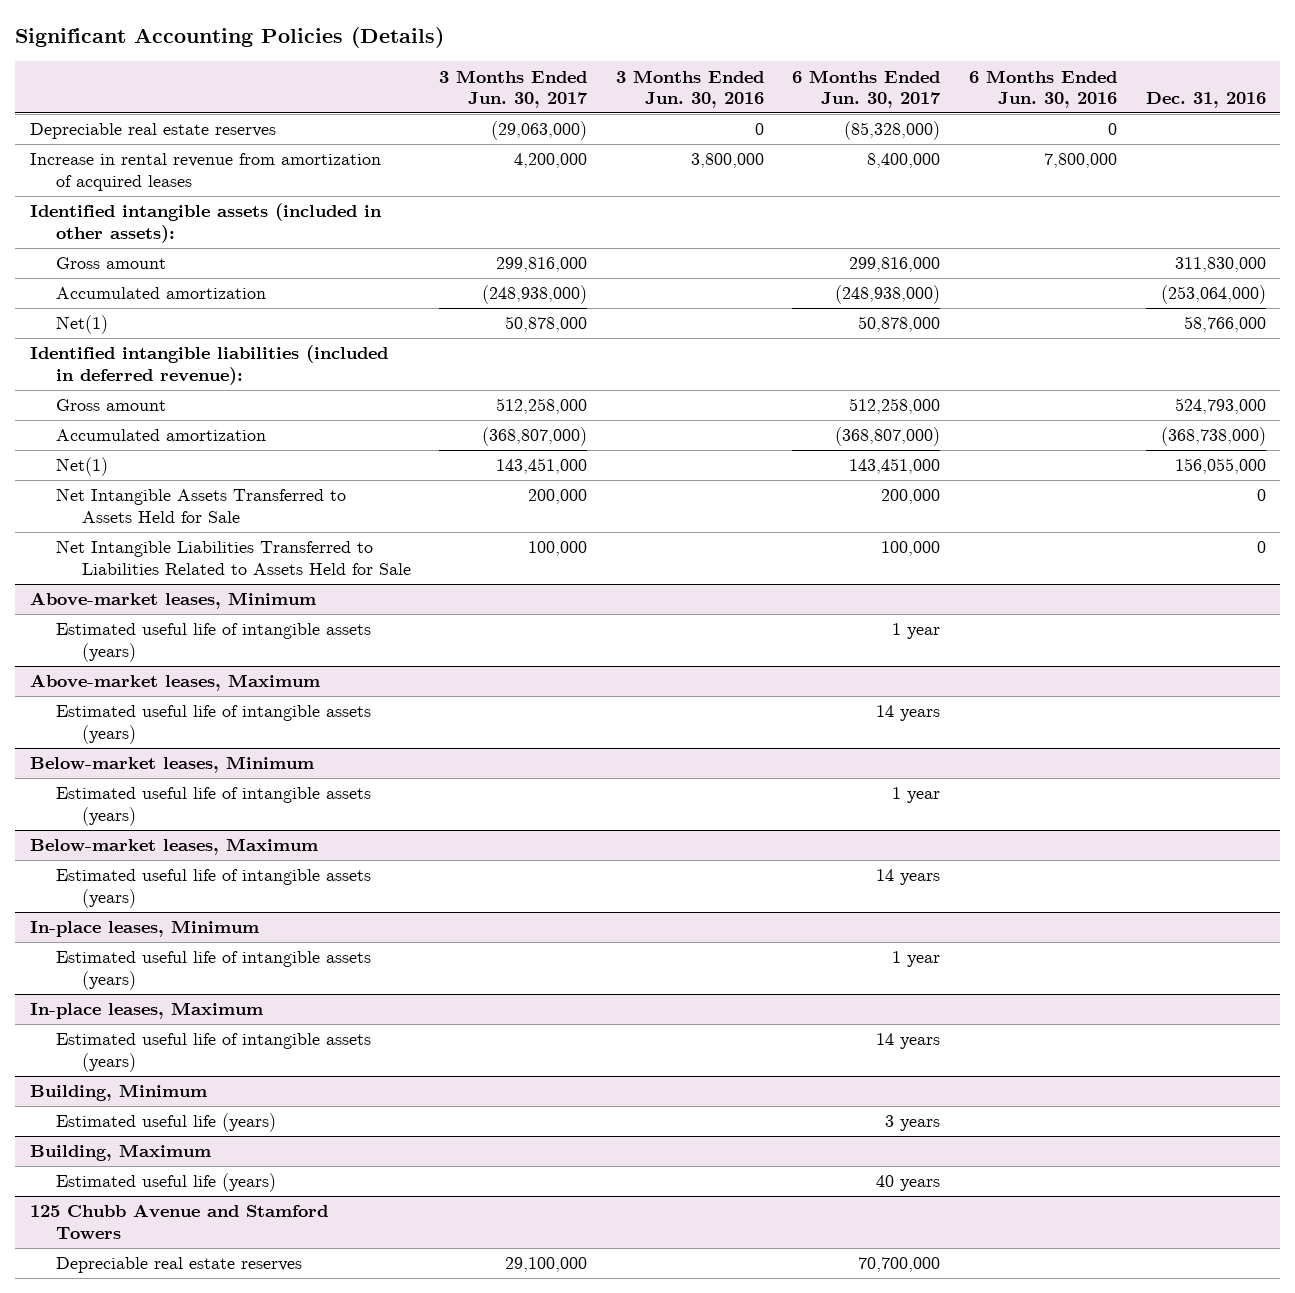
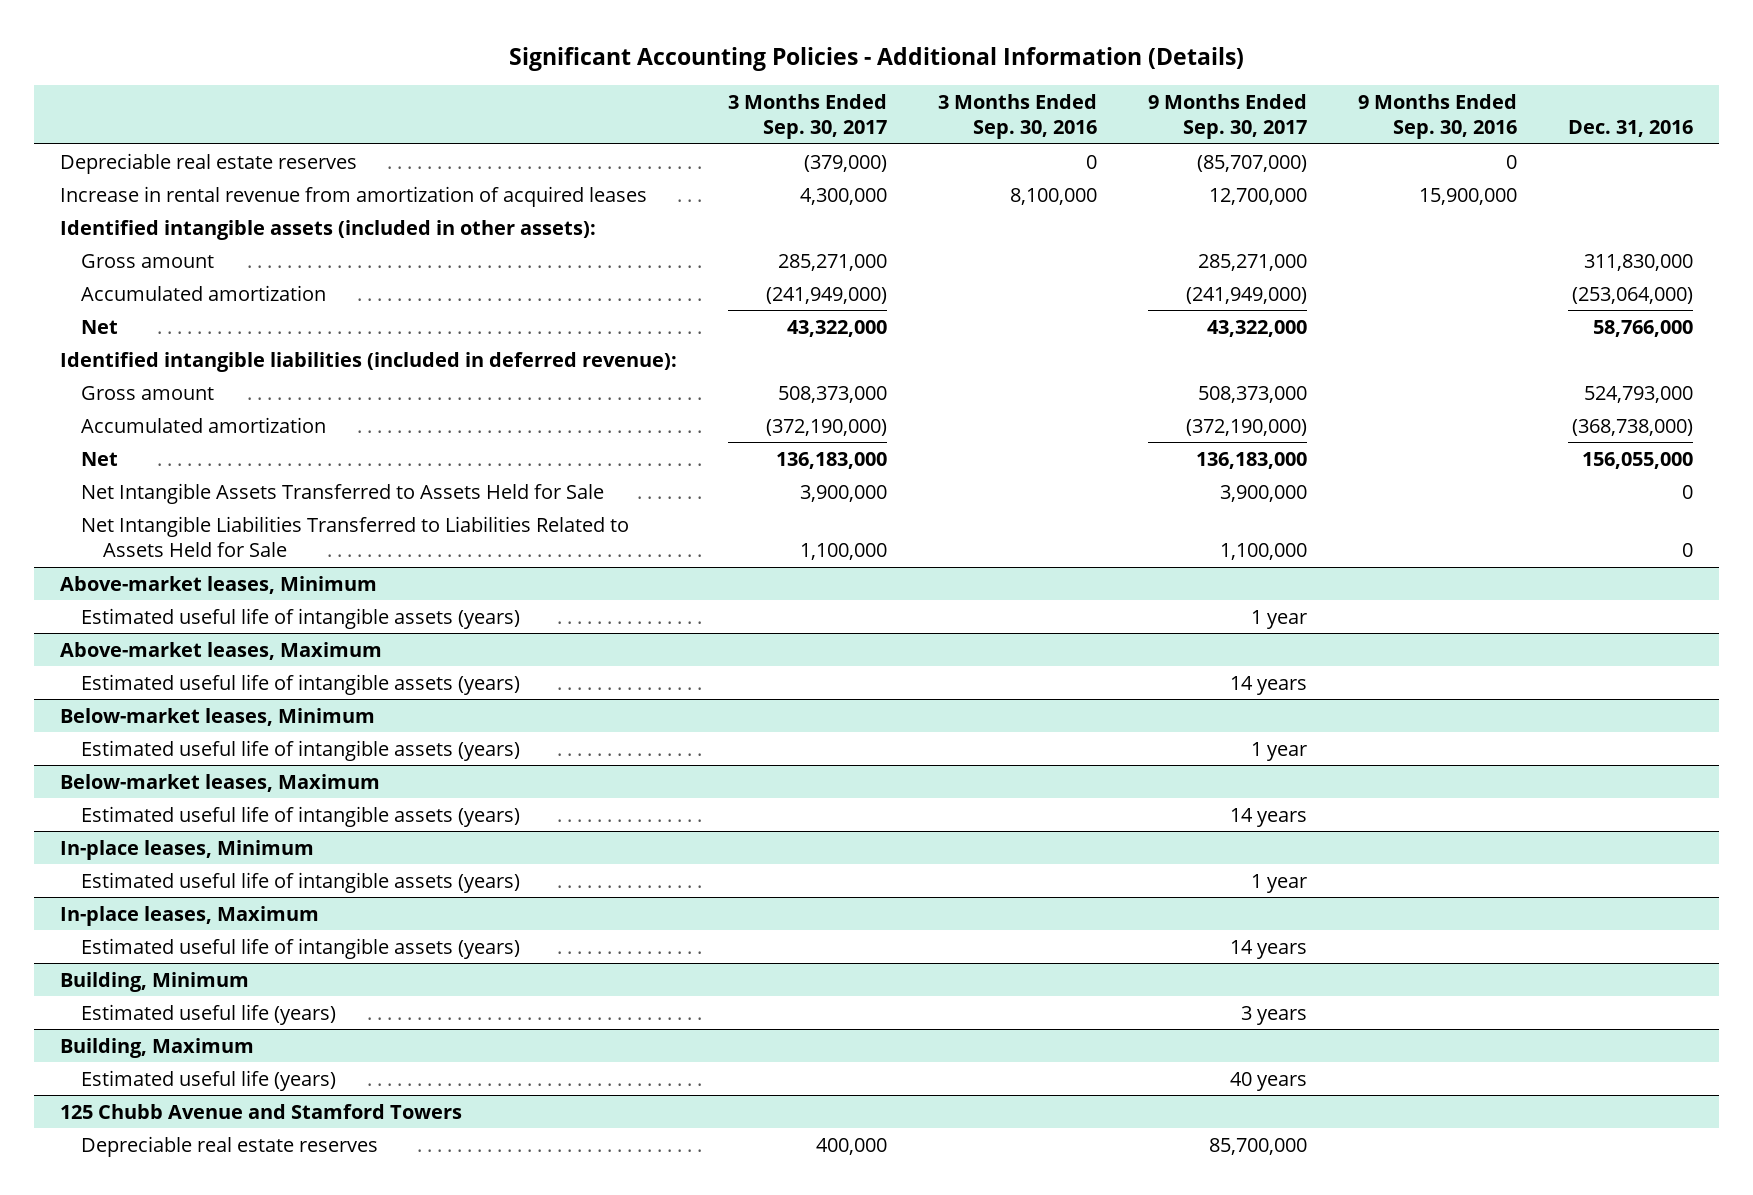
- Significant Accounting Policies (Details)
+ Significant Accounting Policies - Additional Information (Details)
- | 3 Months Ended Jun. 30, 2017 | 3 Months Ended Jun. 30, 2016 | 6 Months Ended Jun. 30, 2017 | 6 Months Ended Jun. 30, 2016 | Dec. 31, 2016
+ | 3 Months Ended Sep. 30, 2017 | 3 Months Ended Sep. 30, 2016 | 9 Months Ended Sep. 30, 2017 | 9 Months Ended Sep. 30, 2016 | Dec. 31, 2016
- Net(1) | 50,878,000 | | 50,878,000 | | 58,766,000
+ Net | 43,322,000 | | 43,322,000 | | 58,766,000
- Net(1) | 143,451,000 | | 143,451,000 | | 156,055,000
+ Net | 136,183,000 | | 136,183,000 | | 156,055,000

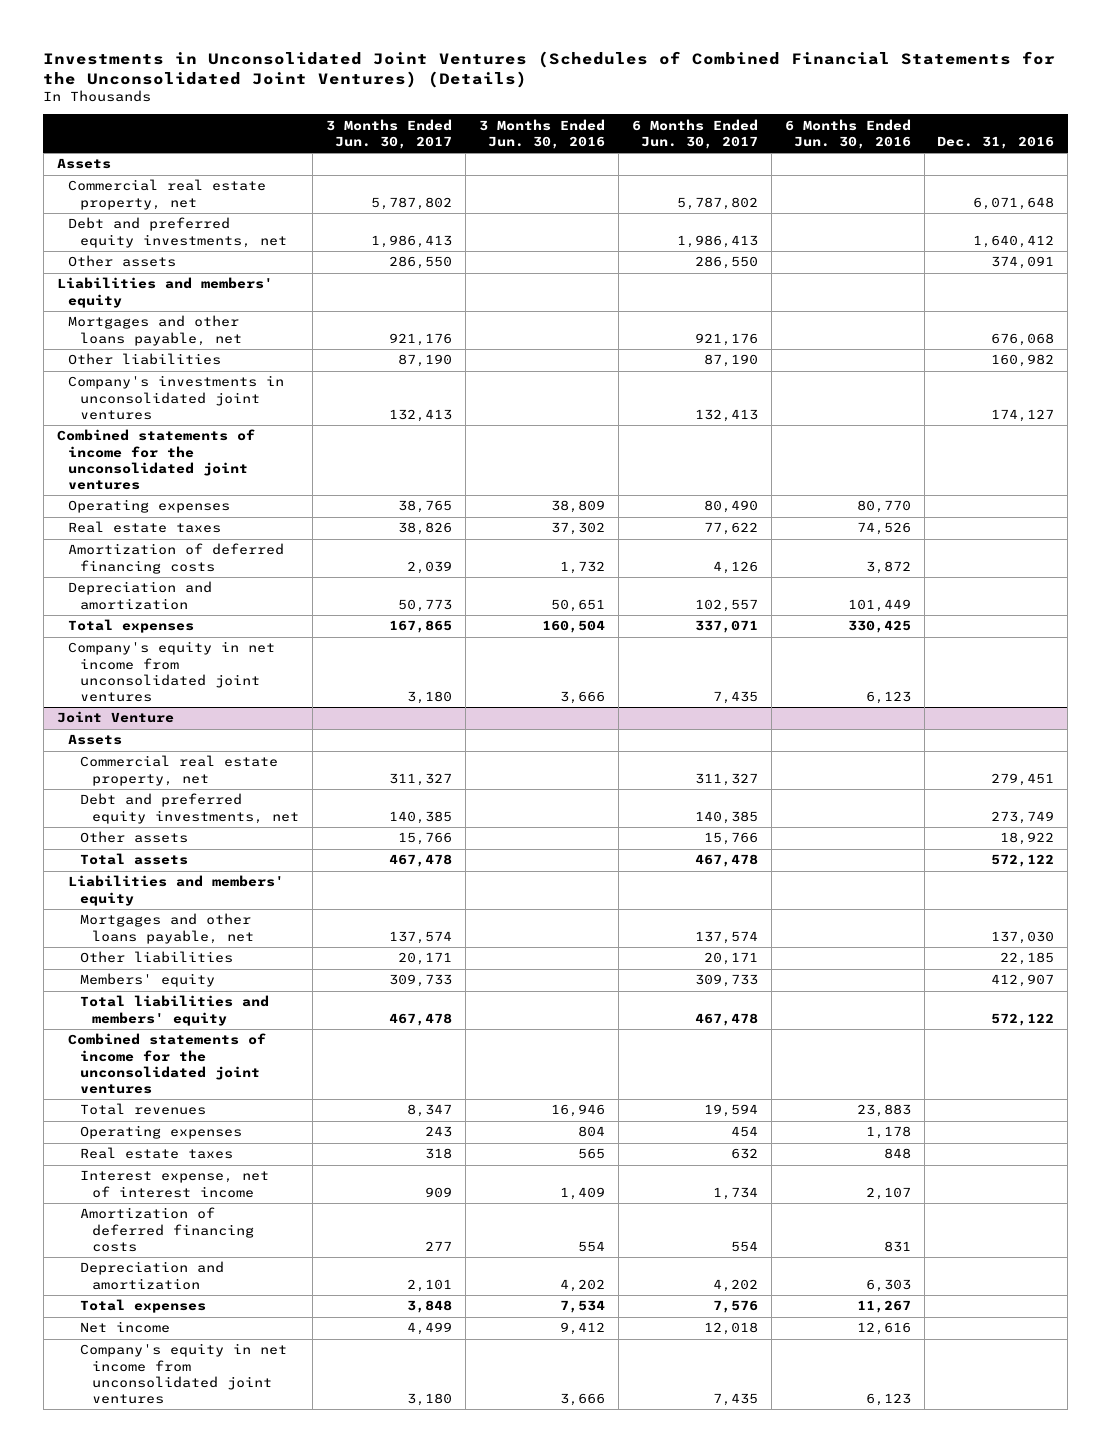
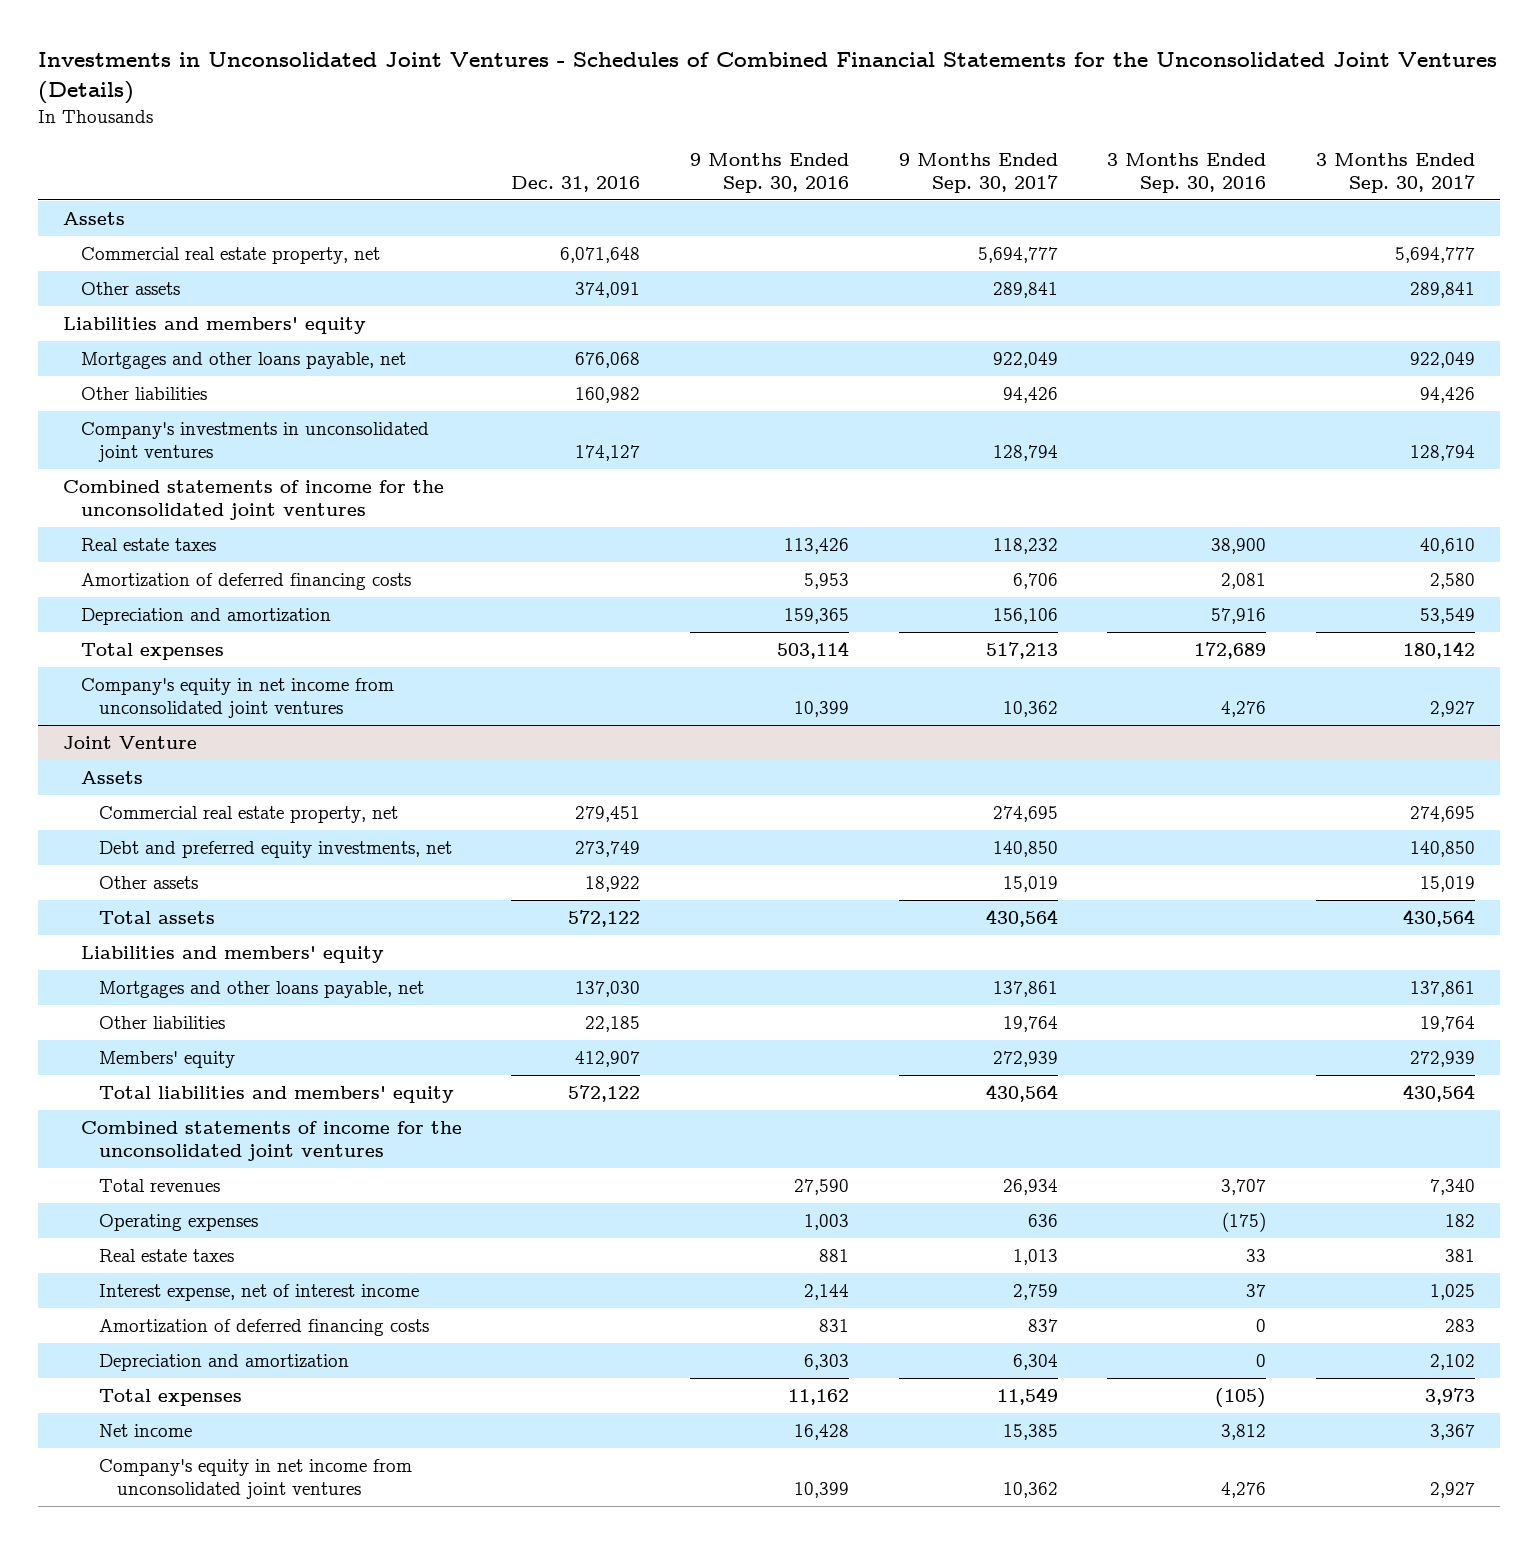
- Investments in Unconsolidated Joint Ventures (Schedules of Combined Financial Statements for the Unconsolidated Joint Ventures) (Details)
+ Investments in Unconsolidated Joint Ventures - Schedules of Combined Financial Statements for the Unconsolidated Joint Ventures (Details)
- | 3 Months Ended Jun. 30, 2017 | 3 Months Ended Jun. 30, 2016 | 6 Months Ended Jun. 30, 2017 | 6 Months Ended Jun. 30, 2016 | Dec. 31, 2016
+ | Dec. 31, 2016 | 9 Months Ended Sep. 30, 2016 | 9 Months Ended Sep. 30, 2017 | 3 Months Ended Sep. 30, 2016 | 3 Months Ended Sep. 30, 2017
- Debt and preferred equity investments, net | 1,986,413 | | 1,986,413 | | 1,640,412
- Operating expenses | 38,765 | 38,809 | 80,490 | 80,770 |

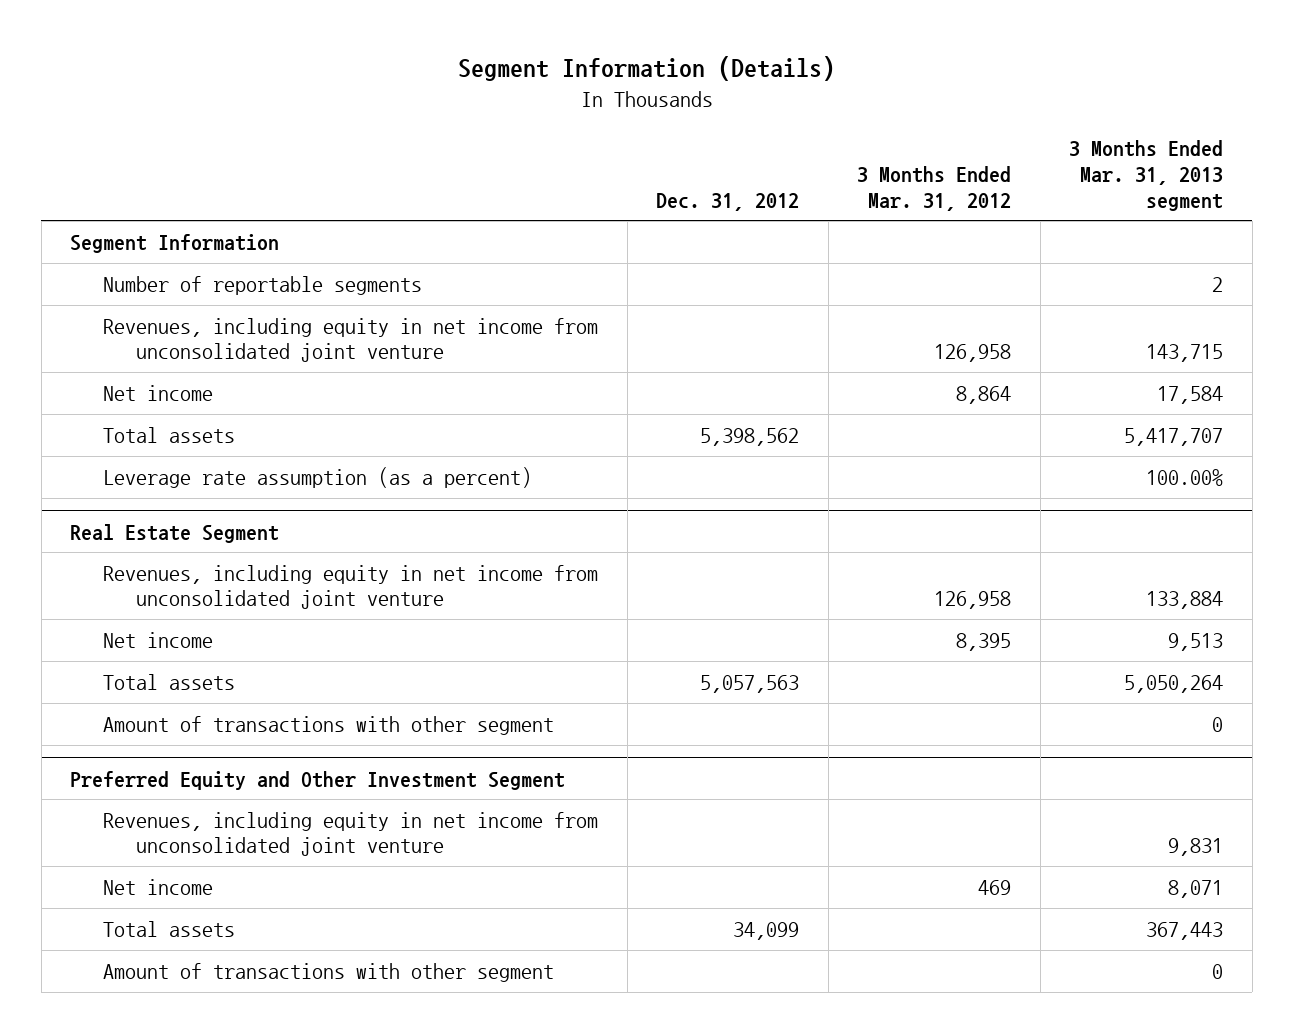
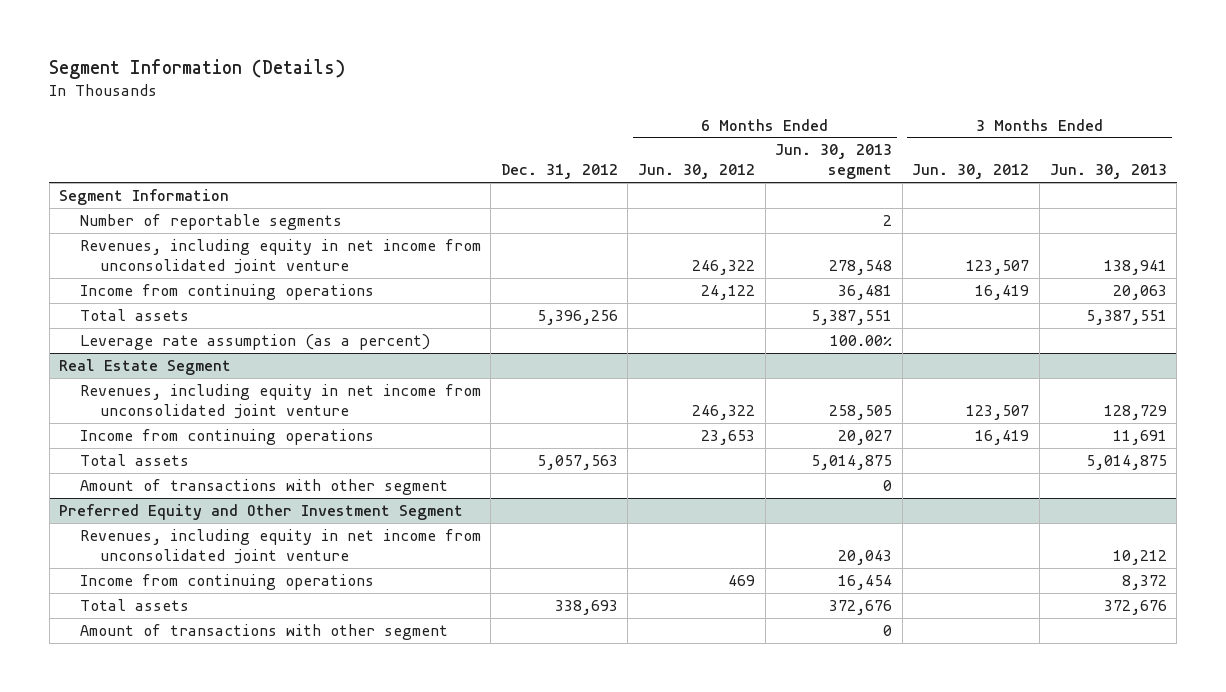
- | Dec. 31, 2012 | 3 Months Ended Mar. 31, 2012 | 3 Months Ended Mar. 31, 2013 segment
+ | Dec. 31, 2012 | 6 Months Ended Jun. 30, 2012 | 6 Months Ended Jun. 30, 2013 segment | 3 Months Ended Jun. 30, 2012 | 3 Months Ended Jun. 30, 2013
- Net income | | 8,864 | 17,584
- Total assets | 5,398,562 | | 5,417,707
+ Income from continuing operations | | 24,122 | 36,481 | 16,419 | 20,063
+ Total assets | 5,396,256 | | 5,387,551 | | 5,387,551
@ Real Estate Segment
- Net income | | 8,395 | 9,513
+ Income from continuing operations | | 23,653 | 20,027 | 16,419 | 11,691
@ Preferred Equity and Other Investment Segment
- Net income | | 469 | 8,071
- Total assets | 34,099 | | 367,443
+ Income from continuing operations | | 469 | 16,454 | | 8,372
+ Total assets | 338,693 | | 372,676 | | 372,676

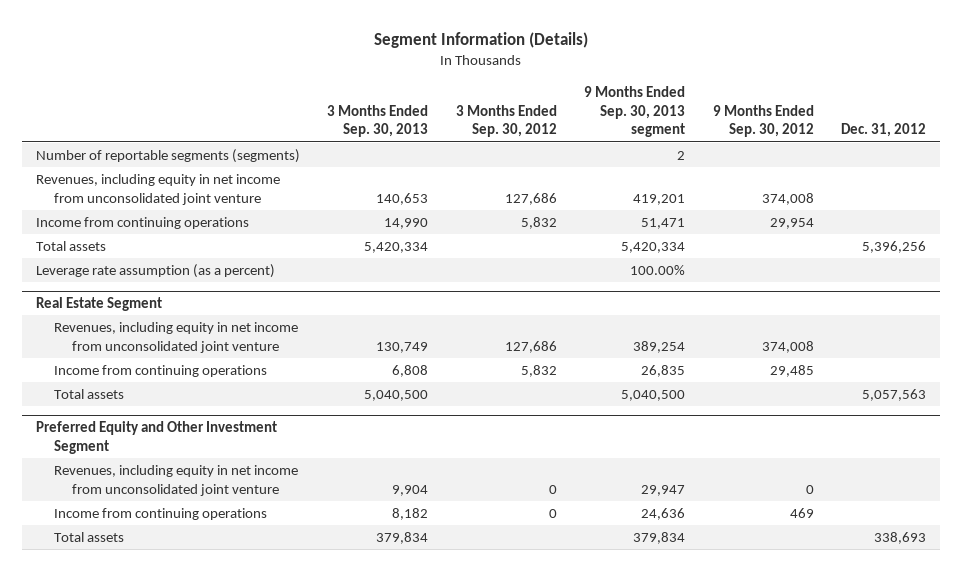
- | Dec. 31, 2012 | 6 Months Ended Jun. 30, 2012 | 6 Months Ended Jun. 30, 2013 segment | 3 Months Ended Jun. 30, 2012 | 3 Months Ended Jun. 30, 2013
+ | 3 Months Ended Sep. 30, 2013 | 3 Months Ended Sep. 30, 2012 | 9 Months Ended Sep. 30, 2013 segment | 9 Months Ended Sep. 30, 2012 | Dec. 31, 2012
- Segment Information
- Number of reportable segments | | | 2 | |
+ Number of reportable segments (segments) | | | 2 | |
@ Real Estate Segment
- Amount of transactions with other segment | | | 0 | |
@ Preferred Equity and Other Investment Segment
- Amount of transactions with other segment | | | 0 | |

